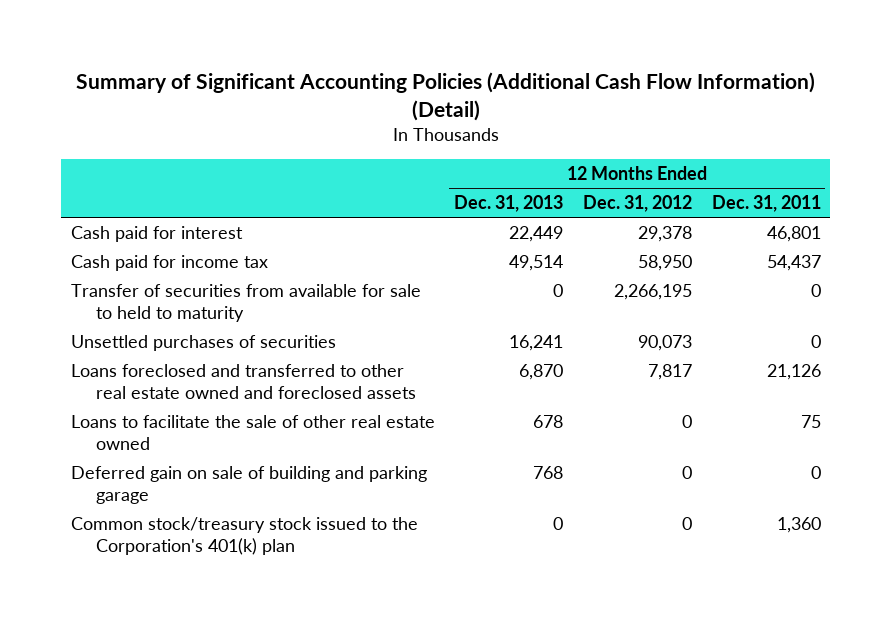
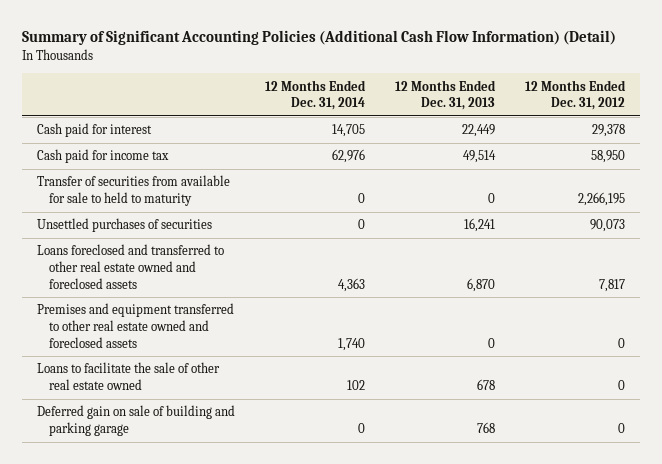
- | 12 Months Ended Dec. 31, 2013 | 12 Months Ended Dec. 31, 2012 | 12 Months Ended Dec. 31, 2011
+ | 12 Months Ended Dec. 31, 2014 | 12 Months Ended Dec. 31, 2013 | 12 Months Ended Dec. 31, 2012
+ Premises and equipment transferred to other real estate owned and foreclosed assets | 1,740 | 0 | 0
- Common stock/treasury stock issued to the Corporation's 401(k) plan | 0 | 0 | 1,360

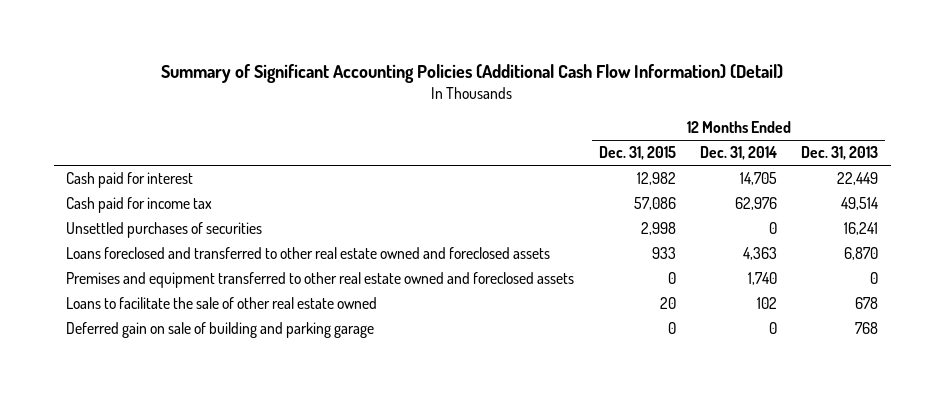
- | 12 Months Ended Dec. 31, 2014 | 12 Months Ended Dec. 31, 2013 | 12 Months Ended Dec. 31, 2012
+ | 12 Months Ended Dec. 31, 2015 | 12 Months Ended Dec. 31, 2014 | 12 Months Ended Dec. 31, 2013
- Transfer of securities from available for sale to held to maturity | 0 | 0 | 2,266,195

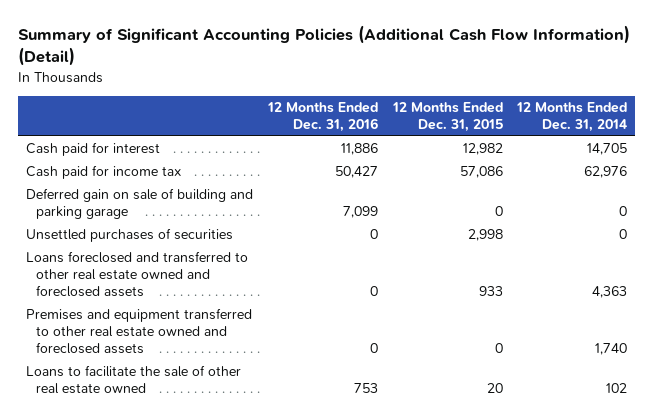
- | 12 Months Ended Dec. 31, 2015 | 12 Months Ended Dec. 31, 2014 | 12 Months Ended Dec. 31, 2013
+ | 12 Months Ended Dec. 31, 2016 | 12 Months Ended Dec. 31, 2015 | 12 Months Ended Dec. 31, 2014
moved up: Deferred gain on sale of building and parking garage | 7,099 | 0 | 0

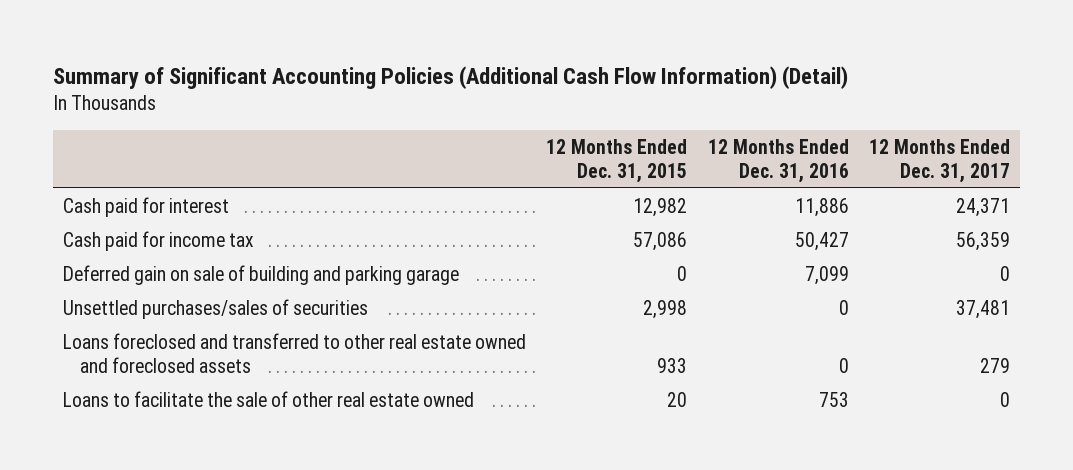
- | 12 Months Ended Dec. 31, 2016 | 12 Months Ended Dec. 31, 2015 | 12 Months Ended Dec. 31, 2014
+ | 12 Months Ended Dec. 31, 2015 | 12 Months Ended Dec. 31, 2016 | 12 Months Ended Dec. 31, 2017
- Unsettled purchases of securities | 0 | 2,998 | 0
+ Unsettled purchases/sales of securities | 2,998 | 0 | 37,481
- Premises and equipment transferred to other real estate owned and foreclosed assets | 0 | 0 | 1,740

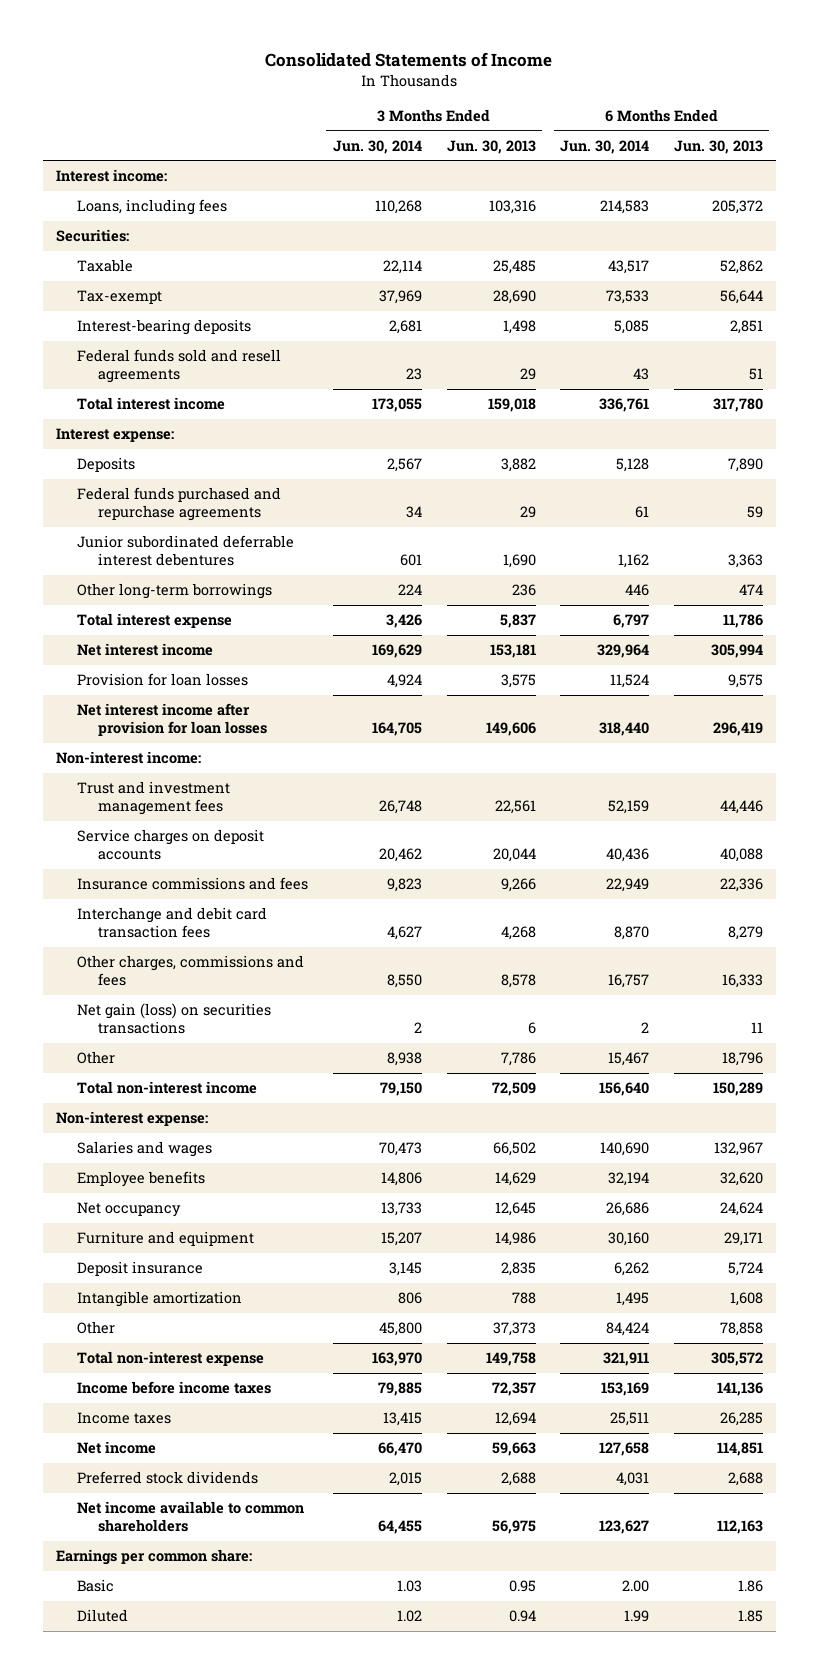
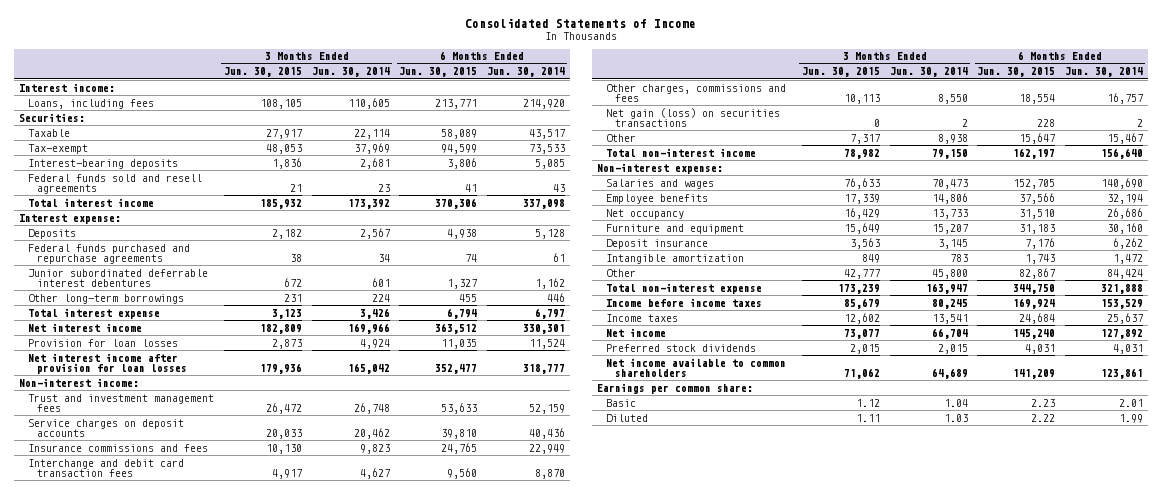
- | 3 Months Ended Jun. 30, 2014 | 3 Months Ended Jun. 30, 2013 | 6 Months Ended Jun. 30, 2014 | 6 Months Ended Jun. 30, 2013
+ | 3 Months Ended Jun. 30, 2015 | 3 Months Ended Jun. 30, 2014 | 6 Months Ended Jun. 30, 2015 | 6 Months Ended Jun. 30, 2014
- Loans, including fees | 110,268 | 103,316 | 214,583 | 205,372
+ Loans, including fees | 108,105 | 110,605 | 213,771 | 214,920
- Total interest income | 173,055 | 159,018 | 336,761 | 317,780
+ Total interest income | 185,932 | 173,392 | 370,306 | 337,098
- Net interest income | 169,629 | 153,181 | 329,964 | 305,994
+ Net interest income | 182,809 | 169,966 | 363,512 | 330,301
- Net interest income after provision for loan losses | 164,705 | 149,606 | 318,440 | 296,419
+ Net interest income after provision for loan losses | 179,936 | 165,042 | 352,477 | 318,777
- Intangible amortization | 806 | 788 | 1,495 | 1,608
+ Intangible amortization | 849 | 783 | 1,743 | 1,472
- Total non-interest expense | 163,970 | 149,758 | 321,911 | 305,572
- Income before income taxes | 79,885 | 72,357 | 153,169 | 141,136
- Income taxes | 13,415 | 12,694 | 25,511 | 26,285
- Net income | 66,470 | 59,663 | 127,658 | 114,851
+ Total non-interest expense | 173,239 | 163,947 | 344,750 | 321,888
+ Income before income taxes | 85,679 | 80,245 | 169,924 | 153,529
+ Income taxes | 12,602 | 13,541 | 24,684 | 25,637
+ Net income | 73,077 | 66,704 | 145,240 | 127,892
- Net income available to common shareholders | 64,455 | 56,975 | 123,627 | 112,163
+ Net income available to common shareholders | 71,062 | 64,689 | 141,209 | 123,861
- Basic | 1.03 | 0.95 | 2.00 | 1.86
- Diluted | 1.02 | 0.94 | 1.99 | 1.85
+ Basic | 1.12 | 1.04 | 2.23 | 2.01
+ Diluted | 1.11 | 1.03 | 2.22 | 1.99

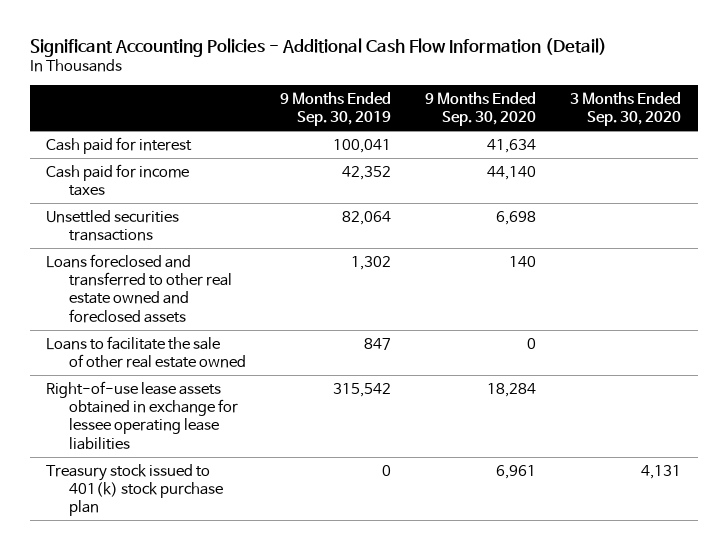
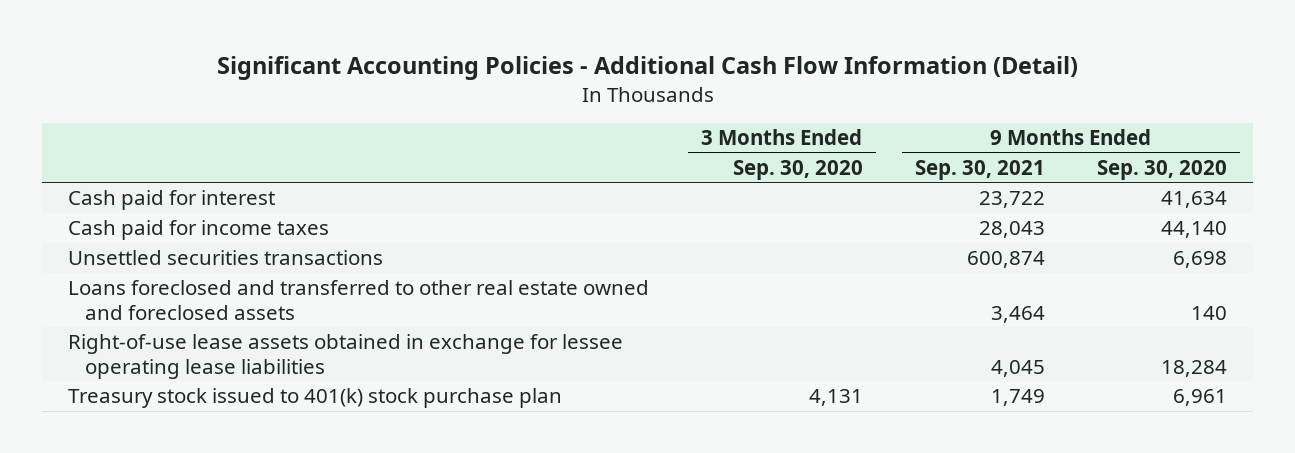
- | 9 Months Ended Sep. 30, 2019 | 9 Months Ended Sep. 30, 2020 | 3 Months Ended Sep. 30, 2020
+ | 3 Months Ended Sep. 30, 2020 | 9 Months Ended Sep. 30, 2021 | 9 Months Ended Sep. 30, 2020
- Loans to facilitate the sale of other real estate owned | 847 | 0 |

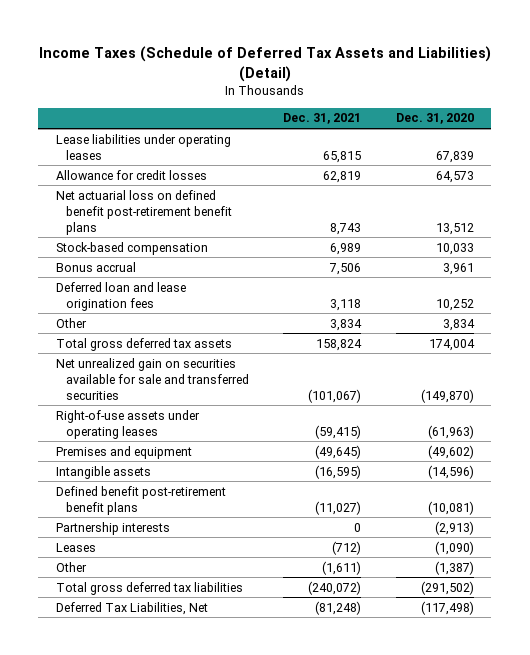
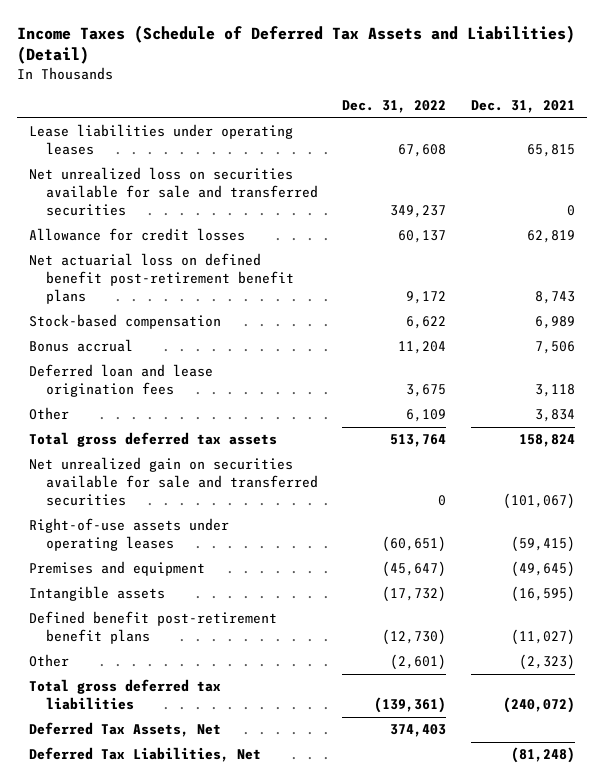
- | Dec. 31, 2021 | Dec. 31, 2020
+ | Dec. 31, 2022 | Dec. 31, 2021
+ Net unrealized loss on securities available for sale and transferred securities | 349,237 | 0
- Partnership interests | 0 | (2,913)
- Leases | (712) | (1,090)
- Other | (1,611) | (1,387)
+ Other | (2,601) | (2,323)
+ Deferred Tax Assets, Net | 374,403 |

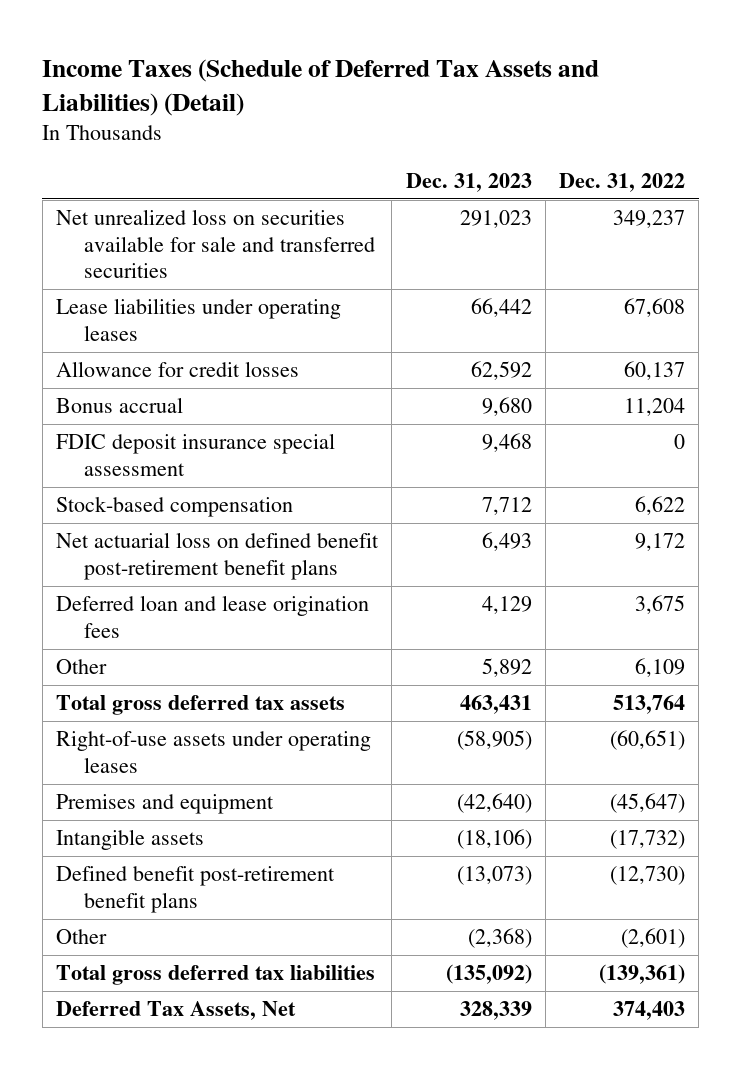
- | Dec. 31, 2022 | Dec. 31, 2021
+ | Dec. 31, 2023 | Dec. 31, 2022
moved down: Lease liabilities under operating leases | 66,442 | 67,608
+ FDIC deposit insurance special assessment | 9,468 | 0
moved down: Stock-based compensation | 7,712 | 6,622
moved down: Net actuarial loss on defined benefit post-retirement benefit plans | 6,493 | 9,172
- Net unrealized gain on securities available for sale and transferred securities | 0 | (101,067)
- Deferred Tax Liabilities, Net | | (81,248)

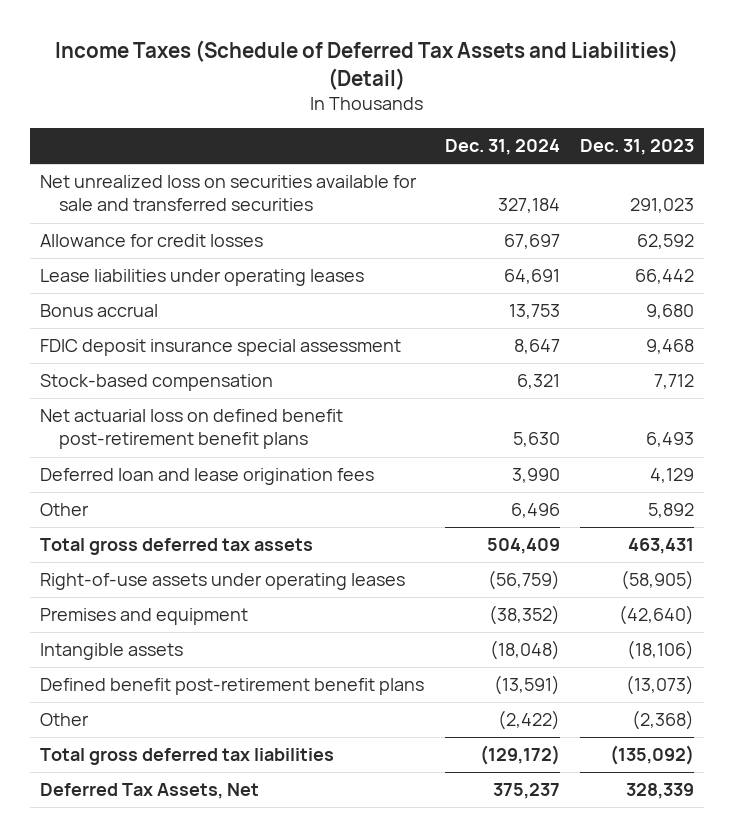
- | Dec. 31, 2023 | Dec. 31, 2022
+ | Dec. 31, 2024 | Dec. 31, 2023
moved down: Lease liabilities under operating leases | 64,691 | 66,442

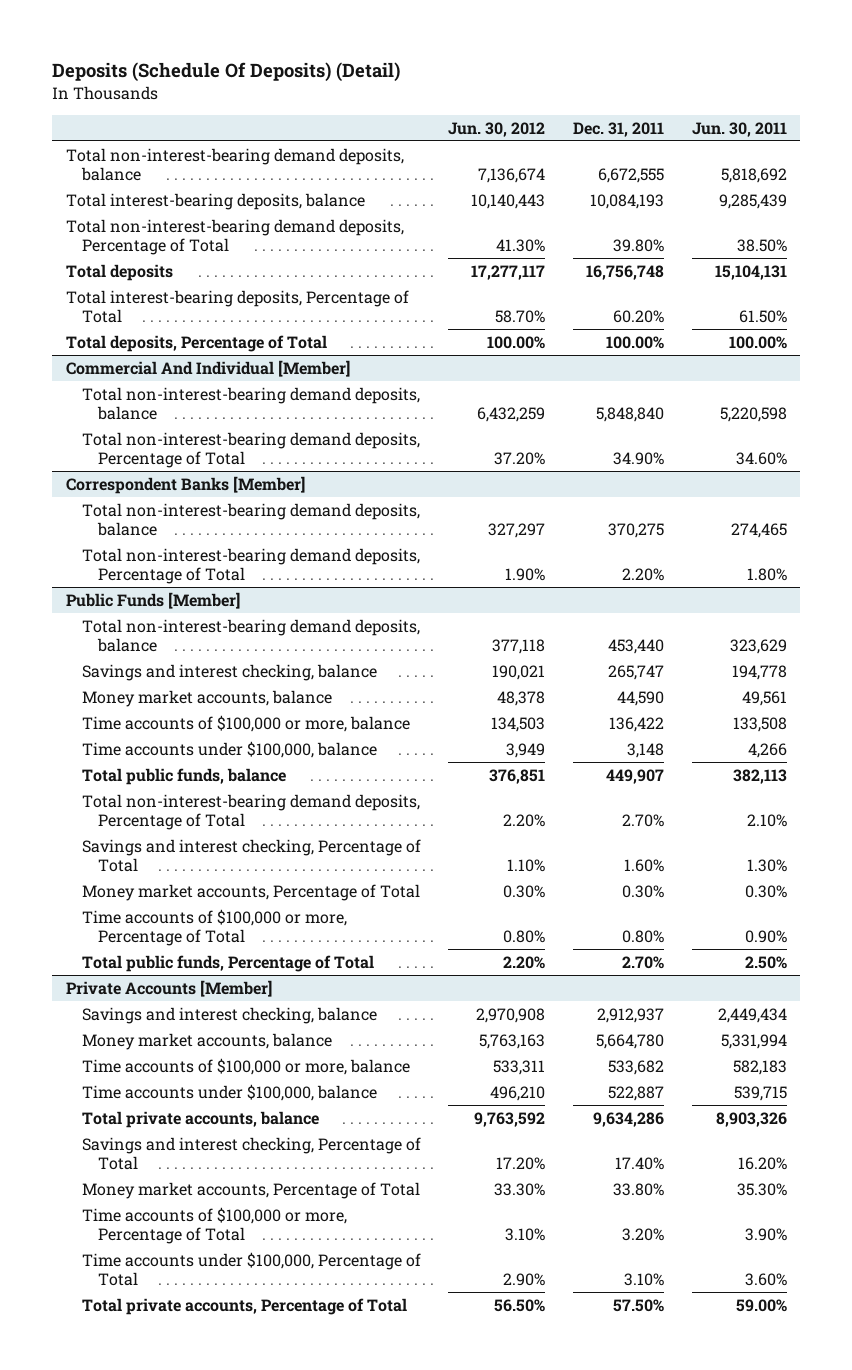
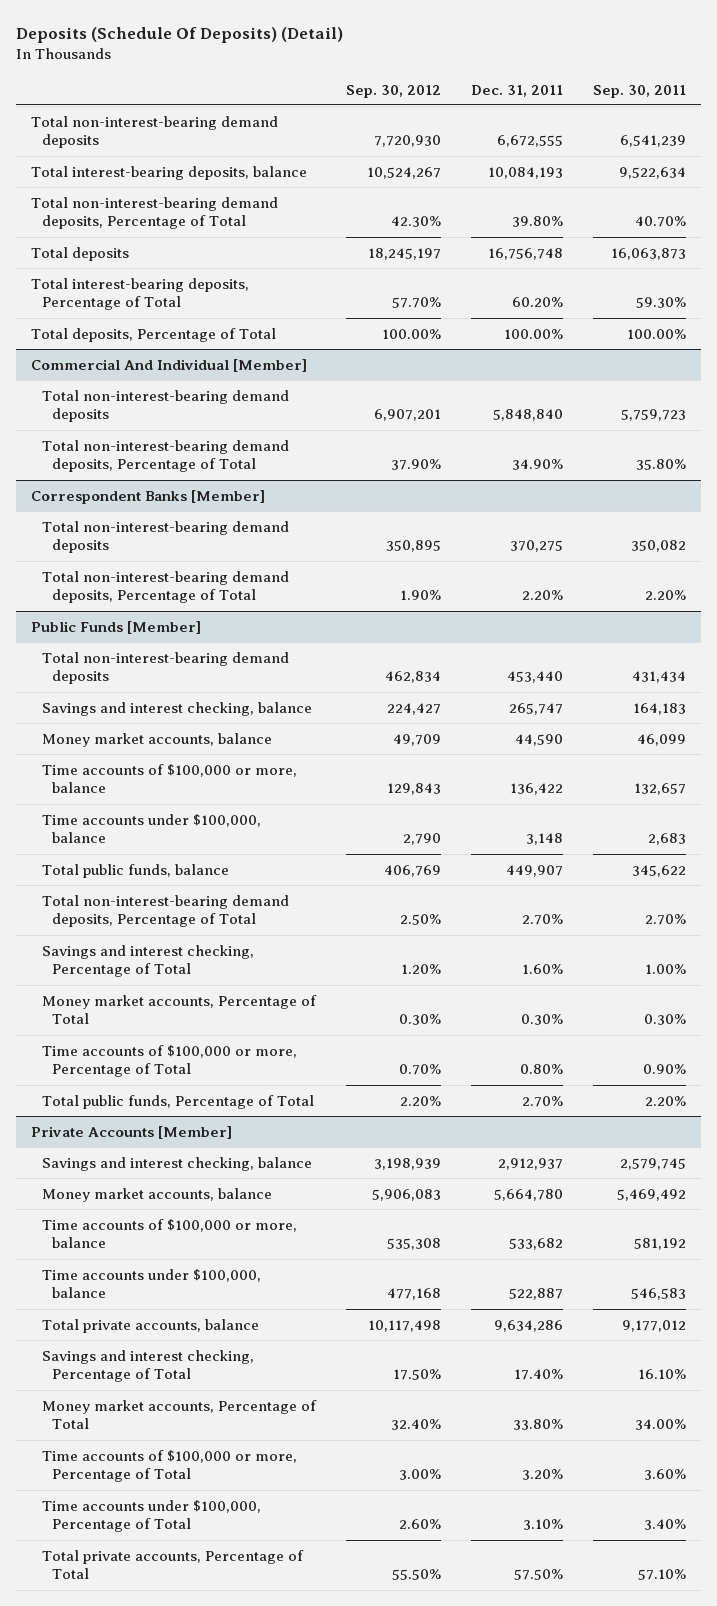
- | Jun. 30, 2012 | Dec. 31, 2011 | Jun. 30, 2011
+ | Sep. 30, 2012 | Dec. 31, 2011 | Sep. 30, 2011
- Total non-interest-bearing demand deposits, balance | 7,136,674 | 6,672,555 | 5,818,692
+ Total non-interest-bearing demand deposits | 7,720,930 | 6,672,555 | 6,541,239
@ Commercial And Individual [Member]
- Total non-interest-bearing demand deposits, balance | 6,432,259 | 5,848,840 | 5,220,598
+ Total non-interest-bearing demand deposits | 6,907,201 | 5,848,840 | 5,759,723
@ Correspondent Banks [Member]
- Total non-interest-bearing demand deposits, balance | 327,297 | 370,275 | 274,465
+ Total non-interest-bearing demand deposits | 350,895 | 370,275 | 350,082
@ Public Funds [Member]
- Total non-interest-bearing demand deposits, balance | 377,118 | 453,440 | 323,629
+ Total non-interest-bearing demand deposits | 462,834 | 453,440 | 431,434

